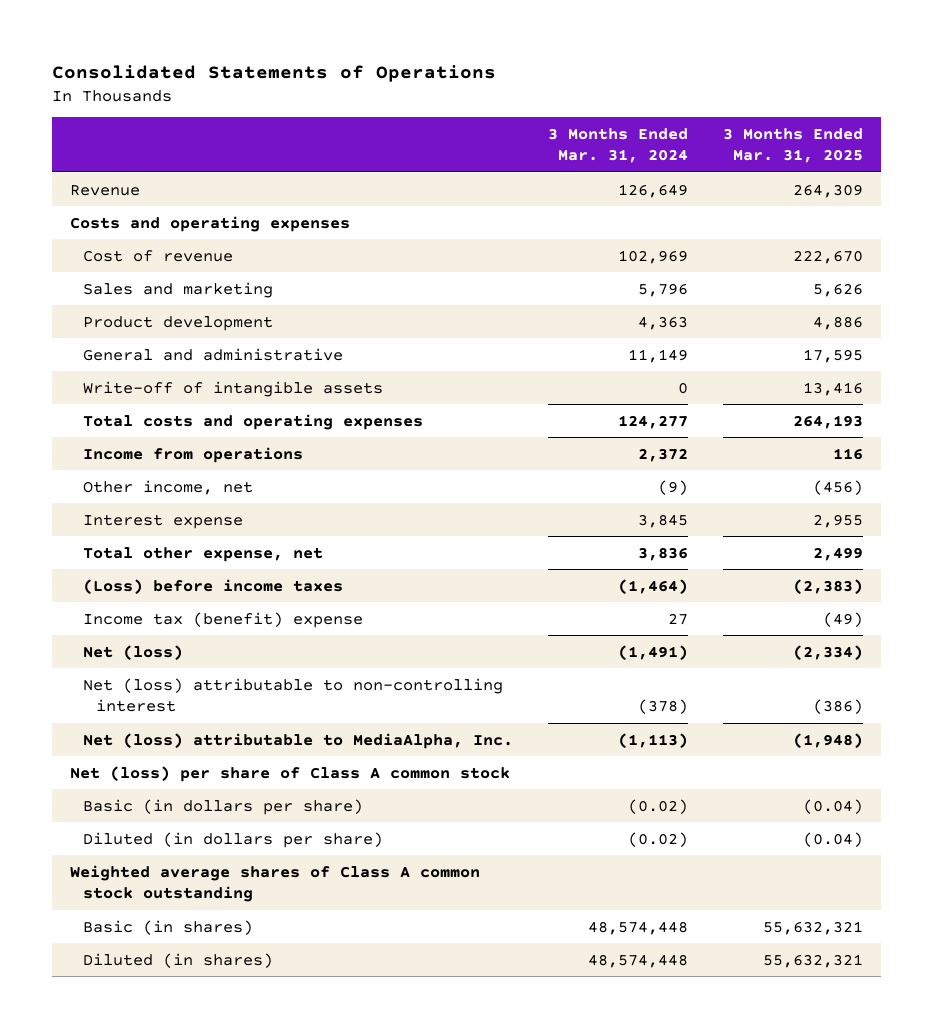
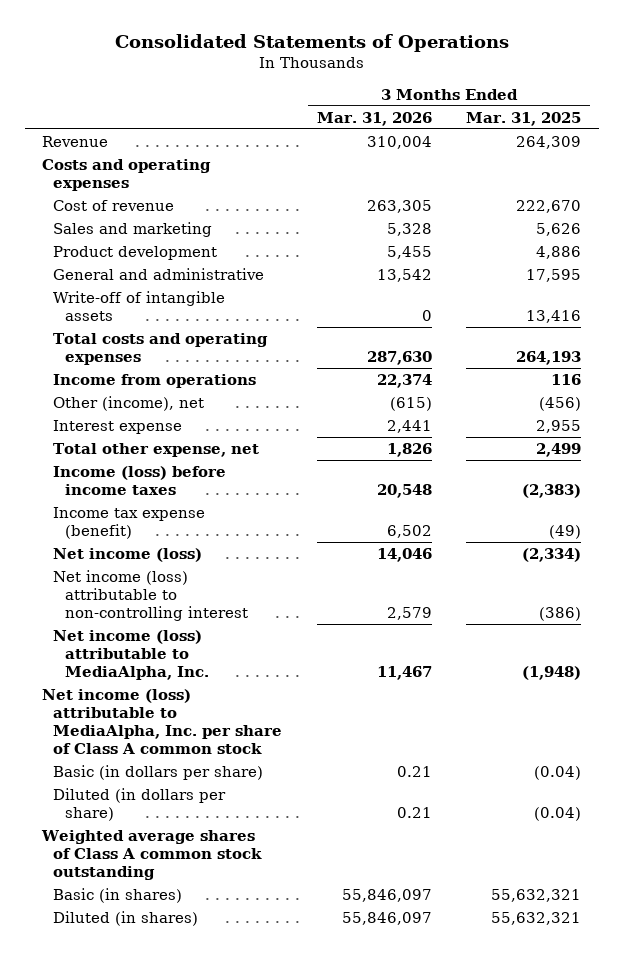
- | 3 Months Ended Mar. 31, 2024 | 3 Months Ended Mar. 31, 2025
+ | 3 Months Ended Mar. 31, 2026 | 3 Months Ended Mar. 31, 2025
- Other income, net | (9) | (456)
+ Other (income), net | (615) | (456)
- (Loss) before income taxes | (1,464) | (2,383)
- Income tax (benefit) expense | 27 | (49)
- Net (loss) | (1,491) | (2,334)
- Net (loss) attributable to non-controlling interest | (378) | (386)
- Net (loss) attributable to MediaAlpha, Inc. | (1,113) | (1,948)
- Net (loss) per share of Class A common stock
+ Income (loss) before income taxes | 20,548 | (2,383)
+ Income tax expense (benefit) | 6,502 | (49)
+ Net income (loss) | 14,046 | (2,334)
+ Net income (loss) attributable to non-controlling interest | 2,579 | (386)
+ Net income (loss) attributable to MediaAlpha, Inc. | 11,467 | (1,948)
+ Net income (loss) attributable to MediaAlpha, Inc. per share of Class A common stock

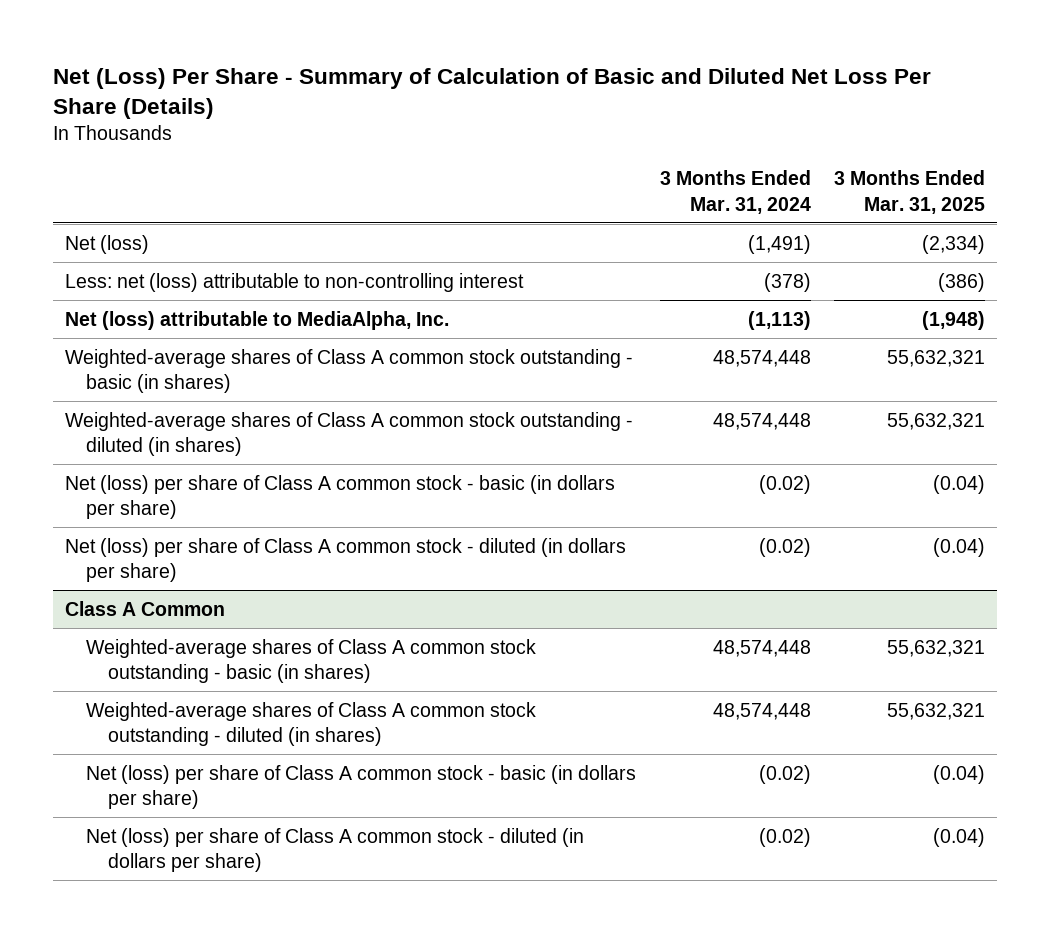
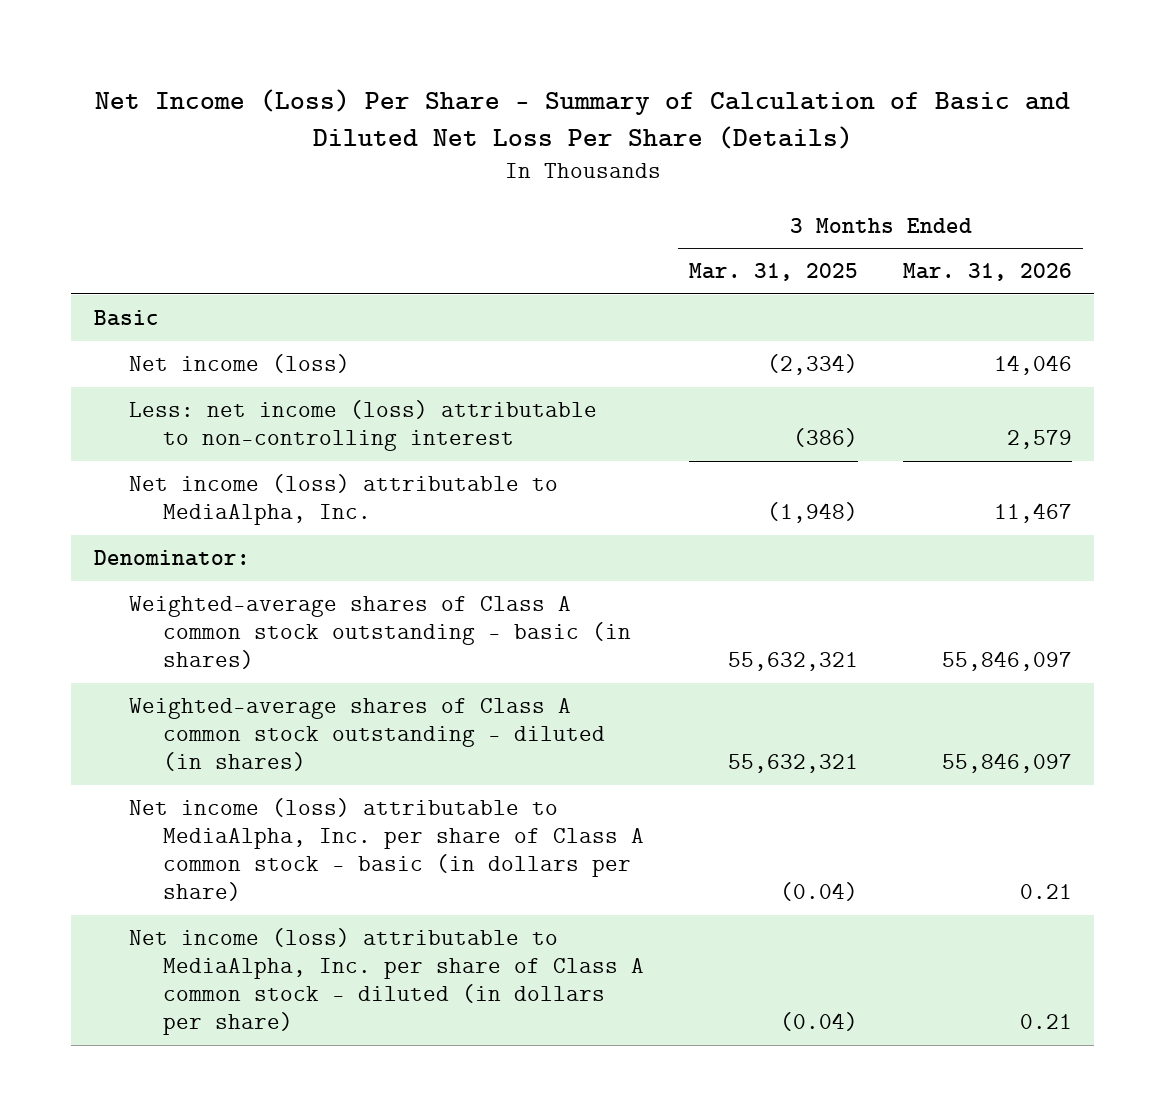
- Net (Loss) Per Share - Summary of Calculation of Basic and Diluted Net Loss Per Share (Details)
+ Net Income (Loss) Per Share - Summary of Calculation of Basic and Diluted Net Loss Per Share (Details)
- | 3 Months Ended Mar. 31, 2024 | 3 Months Ended Mar. 31, 2025
+ | 3 Months Ended Mar. 31, 2025 | 3 Months Ended Mar. 31, 2026
- Net (loss) | (1,491) | (2,334)
- Less: net (loss) attributable to non-controlling interest | (378) | (386)
- Net (loss) attributable to MediaAlpha, Inc. | (1,113) | (1,948)
- Weighted-average shares of Class A common stock outstanding - basic (in shares) | 48,574,448 | 55,632,321
- Weighted-average shares of Class A common stock outstanding - diluted (in shares) | 48,574,448 | 55,632,321
- Net (loss) per share of Class A common stock - basic (in dollars per share) | (0.02) | (0.04)
- Net (loss) per share of Class A common stock - diluted (in dollars per share) | (0.02) | (0.04)
- Class A Common
+ Basic
+ Net income (loss) | (2,334) | 14,046
+ Less: net income (loss) attributable to non-controlling interest | (386) | 2,579
+ Net income (loss) attributable to MediaAlpha, Inc. | (1,948) | 11,467
+ Denominator:
- Net (loss) per share of Class A common stock - basic (in dollars per share) | (0.02) | (0.04)
- Net (loss) per share of Class A common stock - diluted (in dollars per share) | (0.02) | (0.04)
+ Net income (loss) attributable to MediaAlpha, Inc. per share of Class A common stock - basic (in dollars per share) | (0.04) | 0.21
+ Net income (loss) attributable to MediaAlpha, Inc. per share of Class A common stock - diluted (in dollars per share) | (0.04) | 0.21

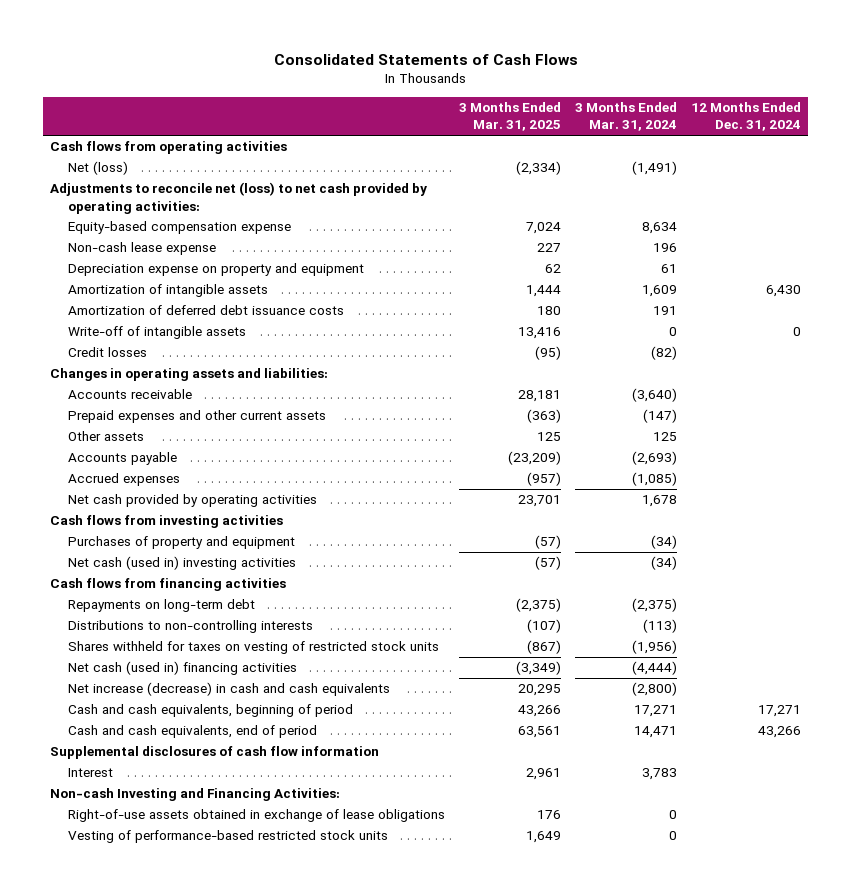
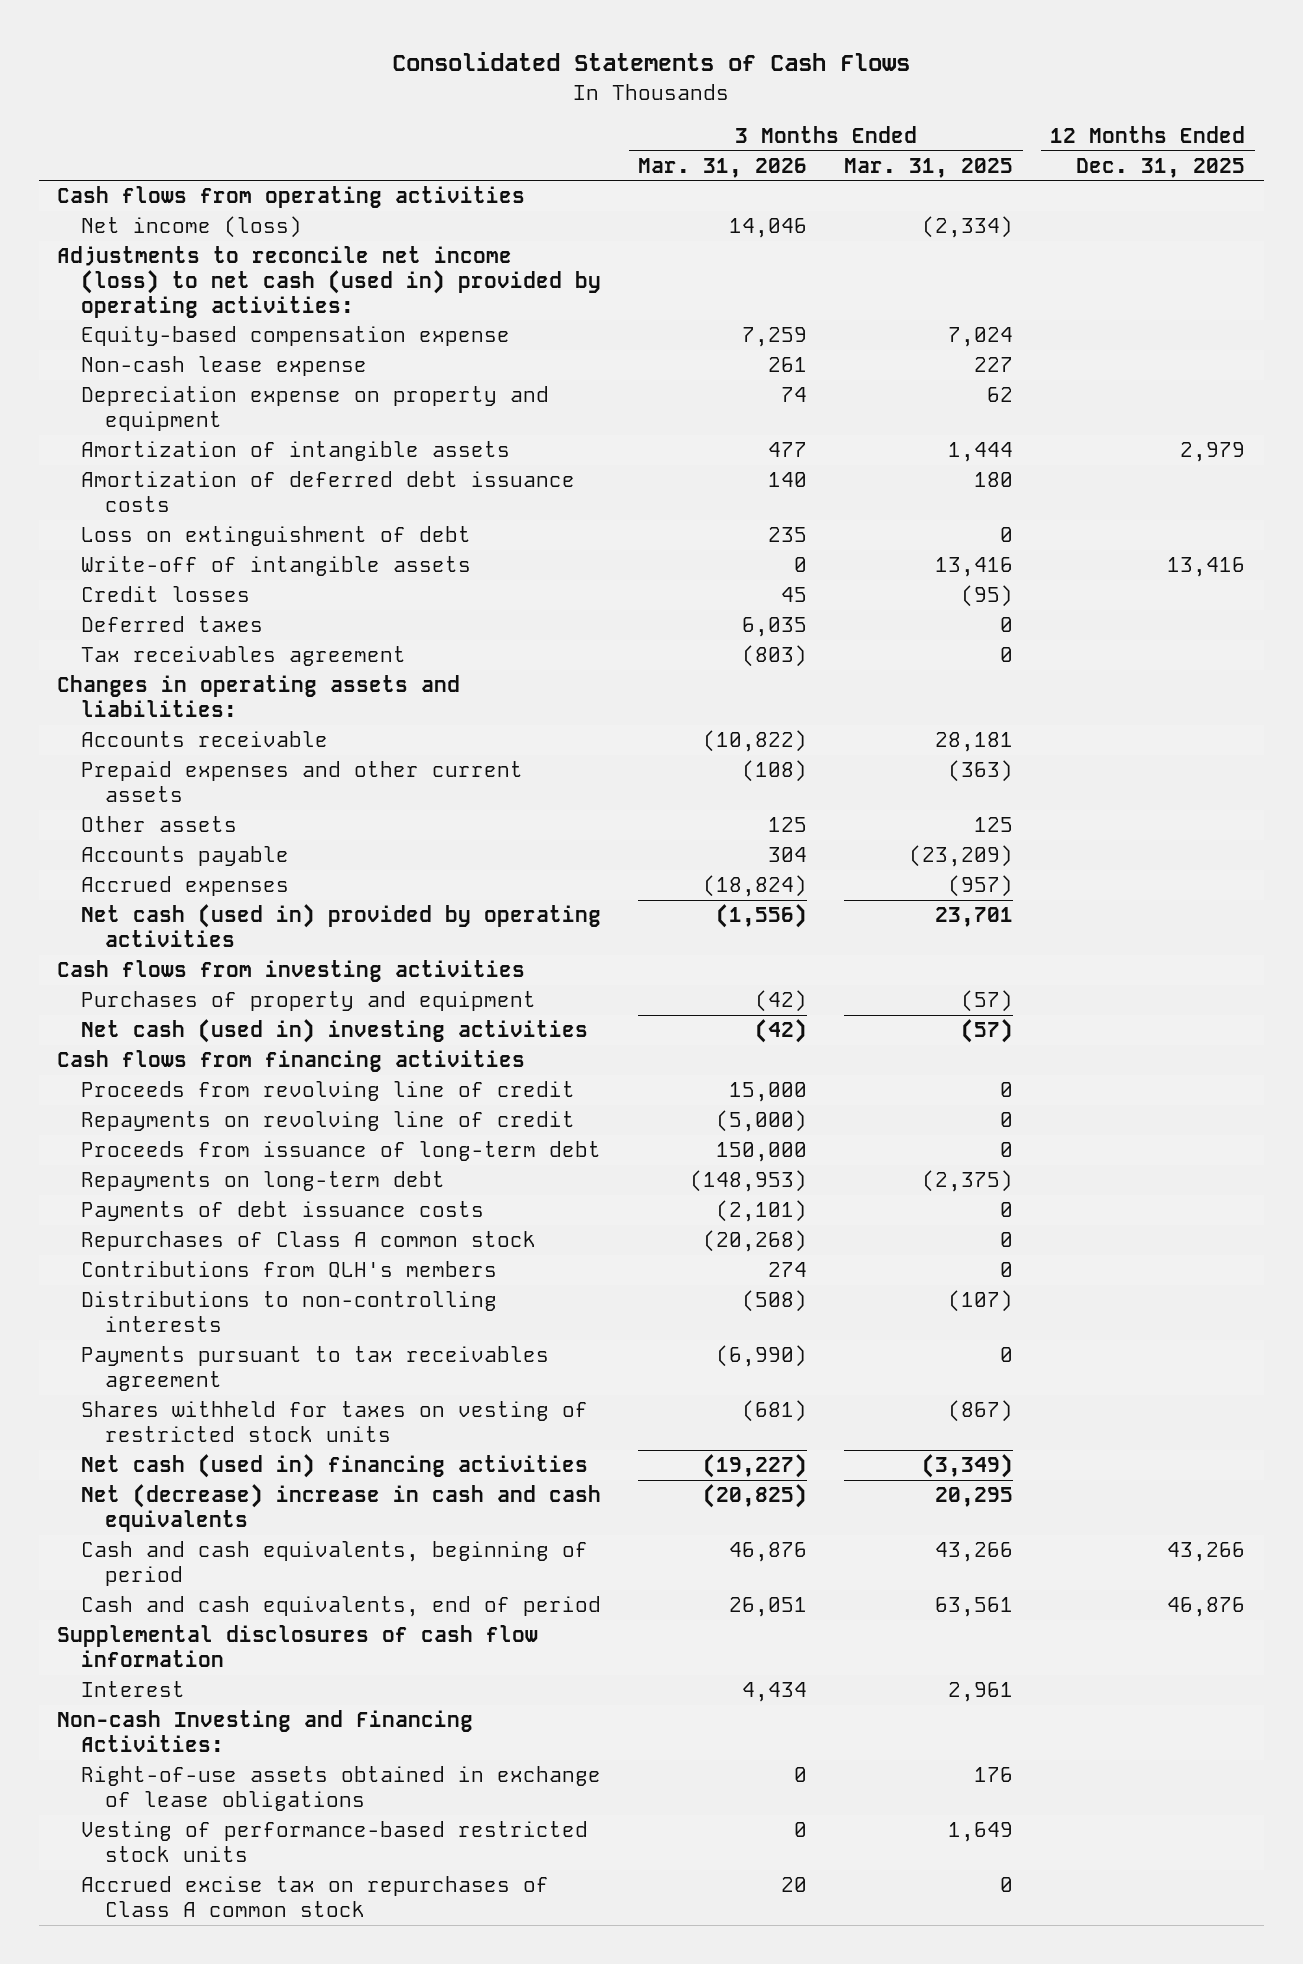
- | 3 Months Ended Mar. 31, 2025 | 3 Months Ended Mar. 31, 2024 | 12 Months Ended Dec. 31, 2024
+ | 3 Months Ended Mar. 31, 2026 | 3 Months Ended Mar. 31, 2025 | 12 Months Ended Dec. 31, 2025
- Net (loss) | (2,334) | (1,491) |
- Adjustments to reconcile net (loss) to net cash provided by operating activities:
+ Net income (loss) | 14,046 | (2,334) |
+ Adjustments to reconcile net income (loss) to net cash (used in) provided by operating activities:
+ Loss on extinguishment of debt | 235 | 0 |
+ Deferred taxes | 6,035 | 0 |
+ Tax receivables agreement | (803) | 0 |
- Net cash provided by operating activities | 23,701 | 1,678 |
+ Net cash (used in) provided by operating activities | (1,556) | 23,701 |
+ Proceeds from revolving line of credit | 15,000 | 0 |
+ Repayments on revolving line of credit | (5,000) | 0 |
+ Proceeds from issuance of long-term debt | 150,000 | 0 |
+ Payments of debt issuance costs | (2,101) | 0 |
+ Repurchases of Class A common stock | (20,268) | 0 |
+ Contributions from QLH's members | 274 | 0 |
+ Payments pursuant to tax receivables agreement | (6,990) | 0 |
- Net increase (decrease) in cash and cash equivalents | 20,295 | (2,800) |
+ Net (decrease) increase in cash and cash equivalents | (20,825) | 20,295 |
+ Accrued excise tax on repurchases of Class A common stock | 20 | 0 |

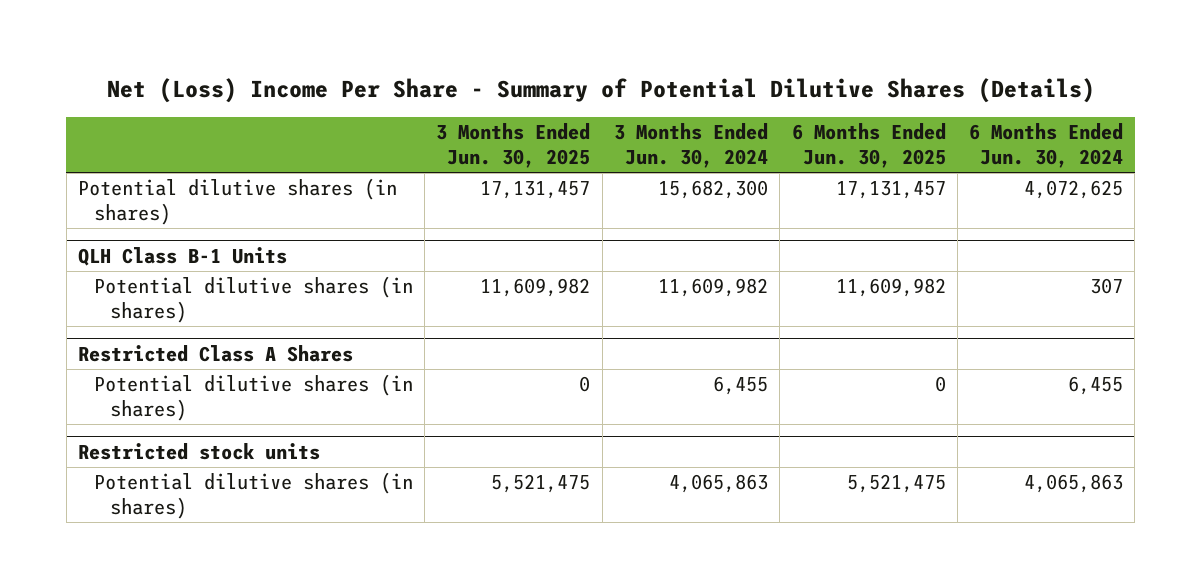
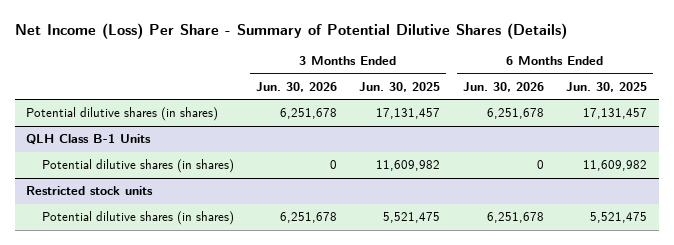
- Net (Loss) Income Per Share - Summary of Potential Dilutive Shares (Details)
+ Net Income (Loss) Per Share - Summary of Potential Dilutive Shares (Details)
- | 3 Months Ended Jun. 30, 2025 | 3 Months Ended Jun. 30, 2024 | 6 Months Ended Jun. 30, 2025 | 6 Months Ended Jun. 30, 2024
+ | 3 Months Ended Jun. 30, 2026 | 3 Months Ended Jun. 30, 2025 | 6 Months Ended Jun. 30, 2026 | 6 Months Ended Jun. 30, 2025
- Restricted Class A Shares
- Potential dilutive shares (in shares) | 0 | 6,455 | 0 | 6,455

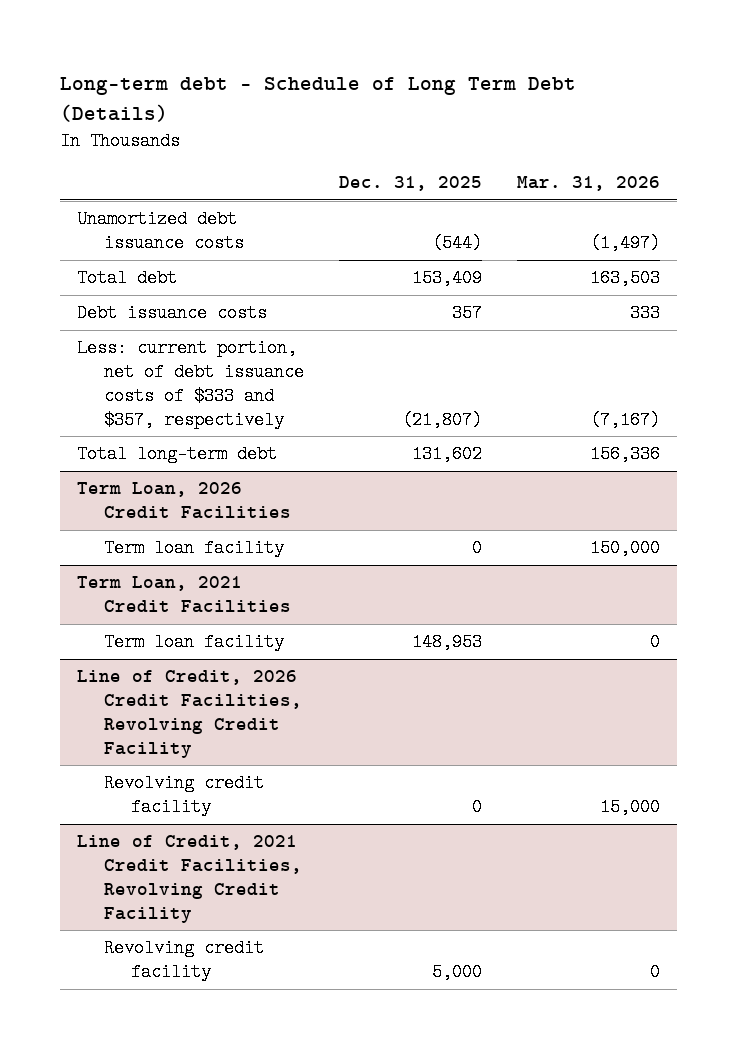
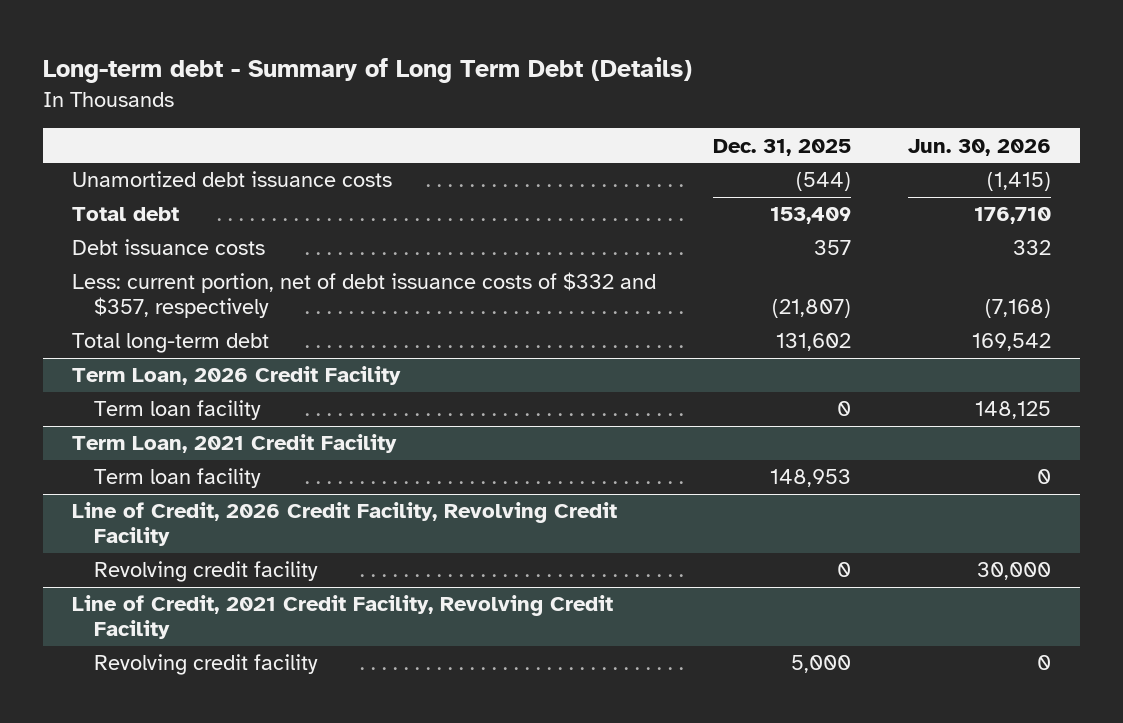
- Long-term debt - Schedule of Long Term Debt (Details)
+ Long-term debt - Summary of Long Term Debt (Details)
- | Dec. 31, 2025 | Mar. 31, 2026
+ | Dec. 31, 2025 | Jun. 30, 2026
- Less: current portion, net of debt issuance costs of $333 and $357, respectively | (21,807) | (7,167)
+ Less: current portion, net of debt issuance costs of $332 and $357, respectively | (21,807) | (7,168)
- Term Loan, 2026 Credit Facilities
+ Term Loan, 2026 Credit Facility
- Term Loan, 2021 Credit Facilities
+ Term Loan, 2021 Credit Facility
- Line of Credit, 2026 Credit Facilities, Revolving Credit Facility
+ Line of Credit, 2026 Credit Facility, Revolving Credit Facility
- Line of Credit, 2021 Credit Facilities, Revolving Credit Facility
+ Line of Credit, 2021 Credit Facility, Revolving Credit Facility

